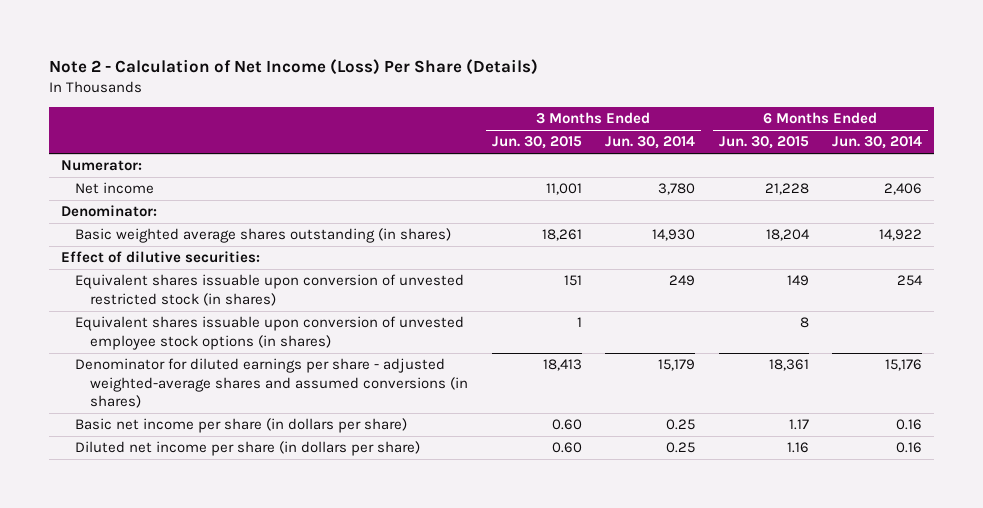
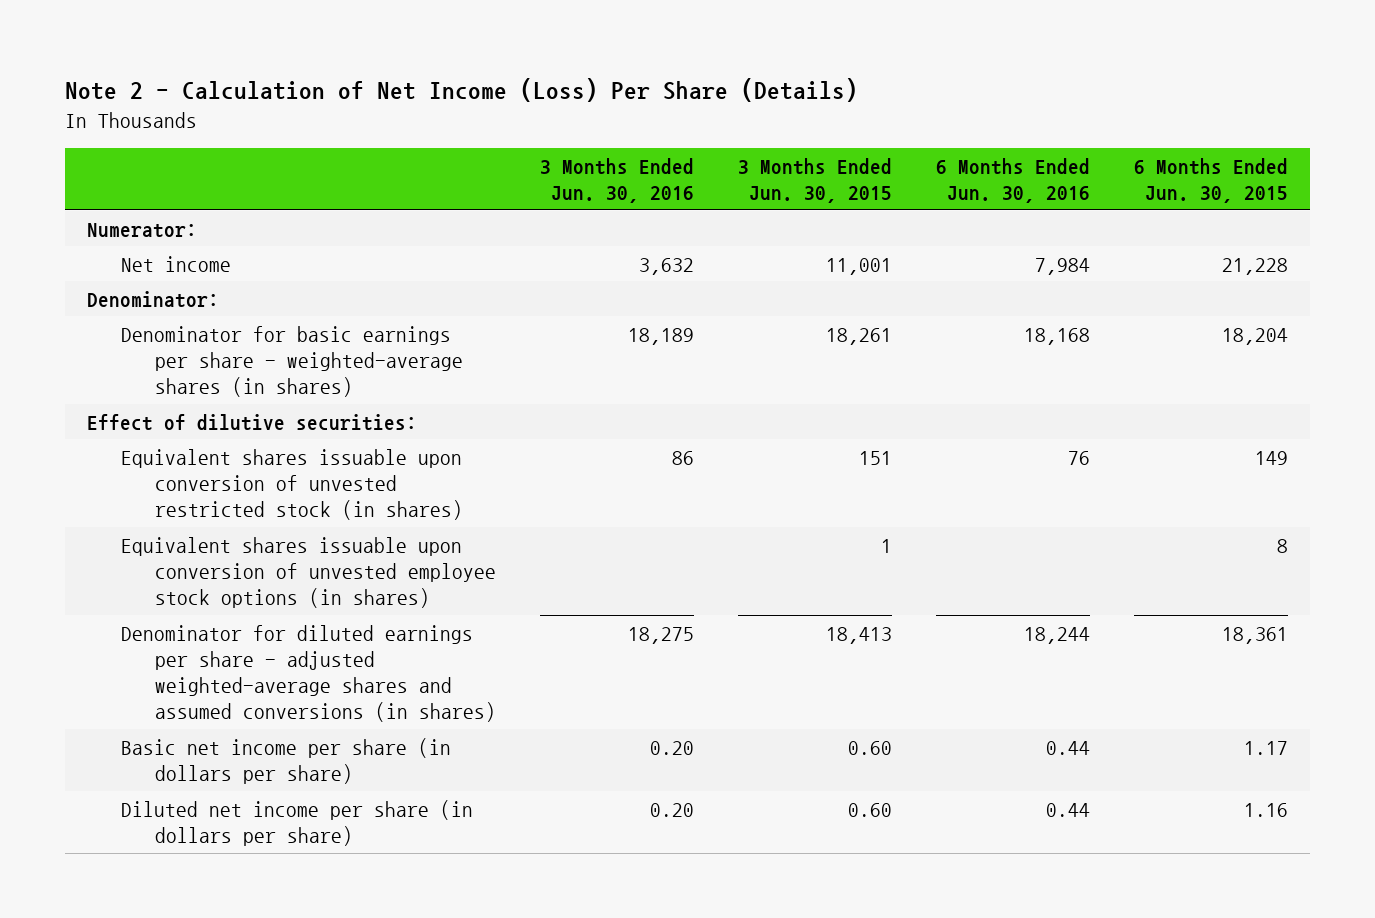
- | 3 Months Ended Jun. 30, 2015 | 3 Months Ended Jun. 30, 2014 | 6 Months Ended Jun. 30, 2015 | 6 Months Ended Jun. 30, 2014
+ | 3 Months Ended Jun. 30, 2016 | 3 Months Ended Jun. 30, 2015 | 6 Months Ended Jun. 30, 2016 | 6 Months Ended Jun. 30, 2015
- Basic weighted average shares outstanding (in shares) | 18,261 | 14,930 | 18,204 | 14,922
+ Denominator for basic earnings per share - weighted-average shares (in shares) | 18,189 | 18,261 | 18,168 | 18,204

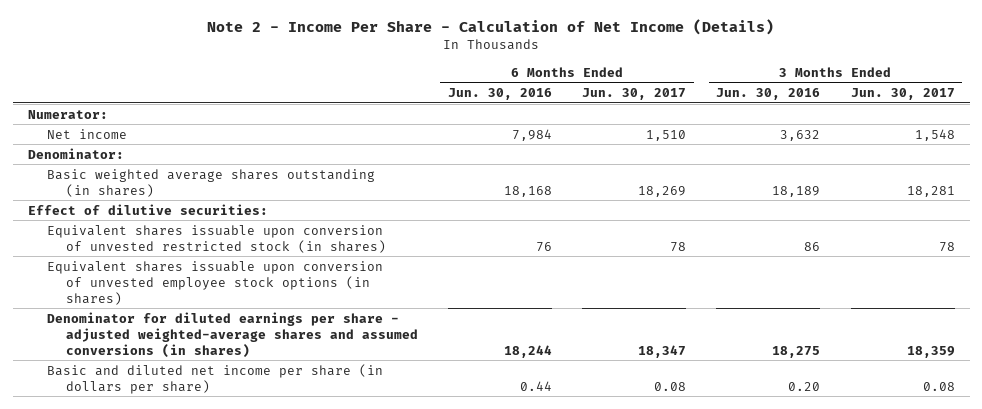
- Note 2 - Calculation of Net Income (Loss) Per Share (Details)
+ Note 2 - Income Per Share - Calculation of Net Income (Details)
- | 3 Months Ended Jun. 30, 2016 | 3 Months Ended Jun. 30, 2015 | 6 Months Ended Jun. 30, 2016 | 6 Months Ended Jun. 30, 2015
+ | 6 Months Ended Jun. 30, 2016 | 6 Months Ended Jun. 30, 2017 | 3 Months Ended Jun. 30, 2016 | 3 Months Ended Jun. 30, 2017
- Denominator for basic earnings per share - weighted-average shares (in shares) | 18,189 | 18,261 | 18,168 | 18,204
+ Basic weighted average shares outstanding (in shares) | 18,168 | 18,269 | 18,189 | 18,281
- Basic net income per share (in dollars per share) | 0.20 | 0.60 | 0.44 | 1.17
- Diluted net income per share (in dollars per share) | 0.20 | 0.60 | 0.44 | 1.16
+ Basic and diluted net income per share (in dollars per share) | 0.44 | 0.08 | 0.20 | 0.08

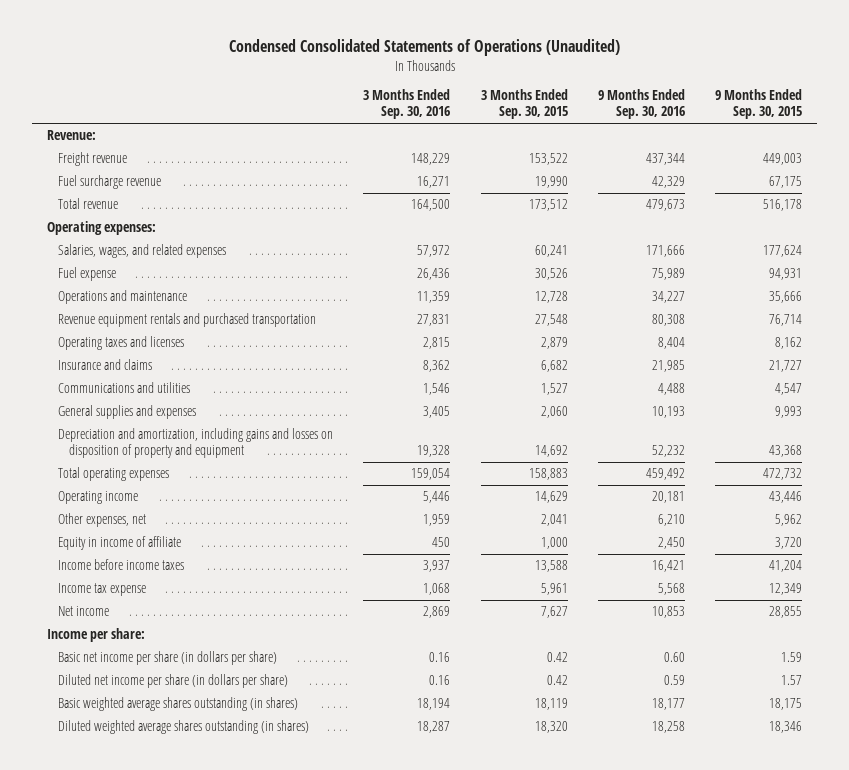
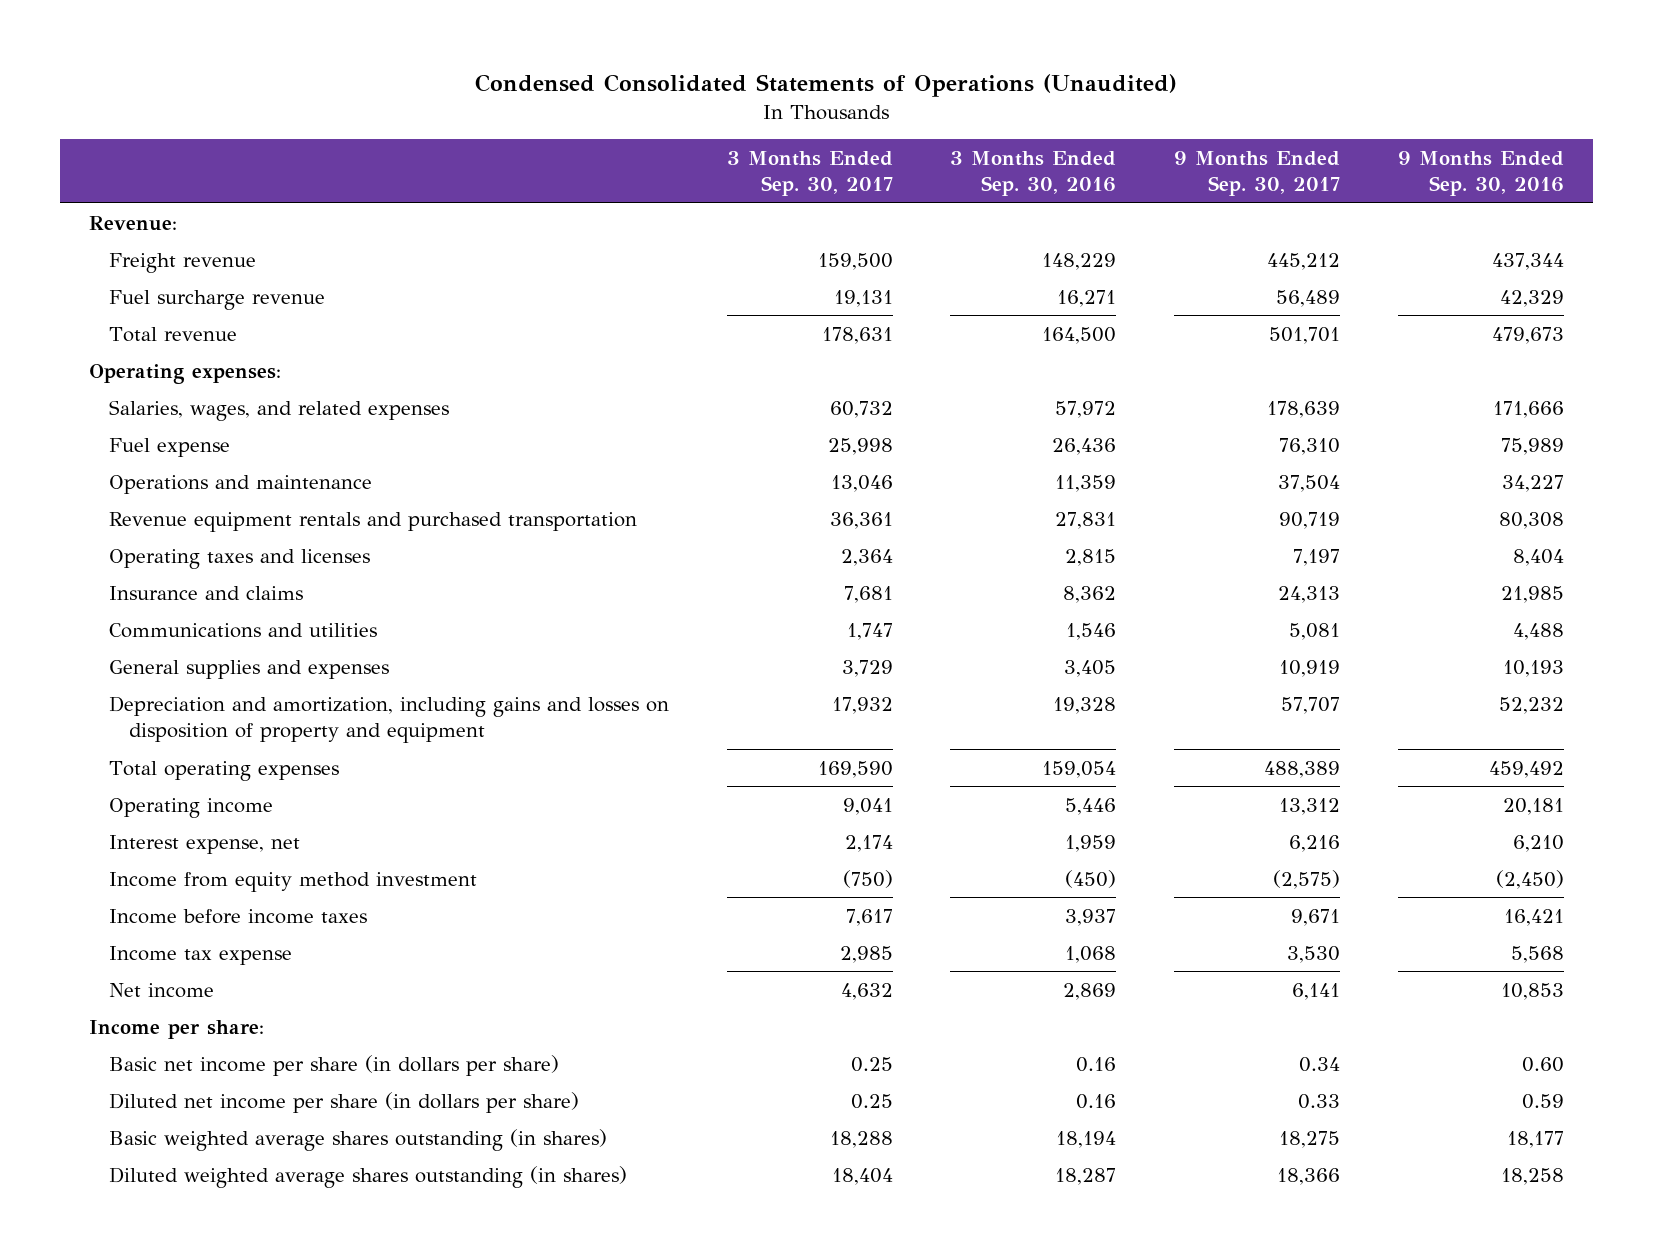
- | 3 Months Ended Sep. 30, 2016 | 3 Months Ended Sep. 30, 2015 | 9 Months Ended Sep. 30, 2016 | 9 Months Ended Sep. 30, 2015
+ | 3 Months Ended Sep. 30, 2017 | 3 Months Ended Sep. 30, 2016 | 9 Months Ended Sep. 30, 2017 | 9 Months Ended Sep. 30, 2016
- Other expenses, net | 1,959 | 2,041 | 6,210 | 5,962
- Equity in income of affiliate | 450 | 1,000 | 2,450 | 3,720
+ Interest expense, net | 2,174 | 1,959 | 6,216 | 6,210
+ Income from equity method investment | (750) | (450) | (2,575) | (2,450)

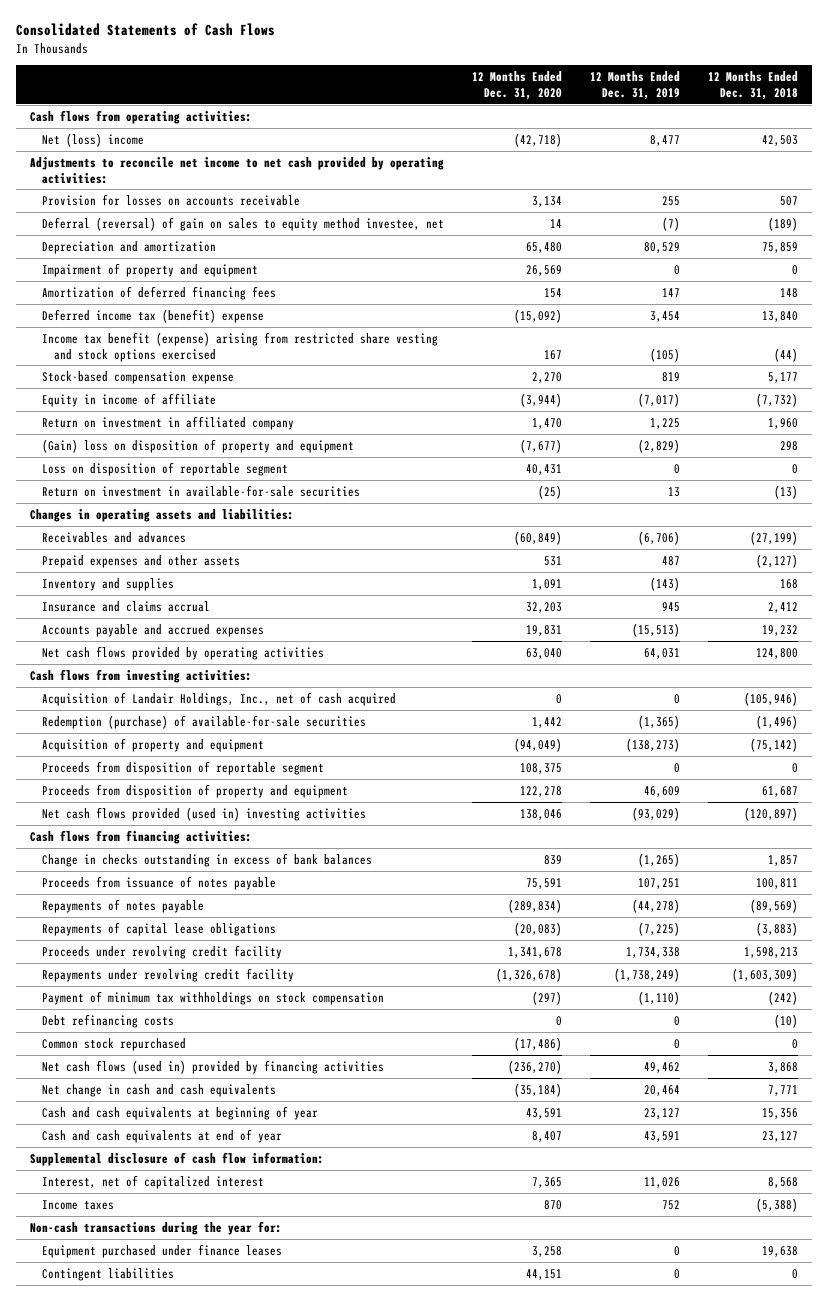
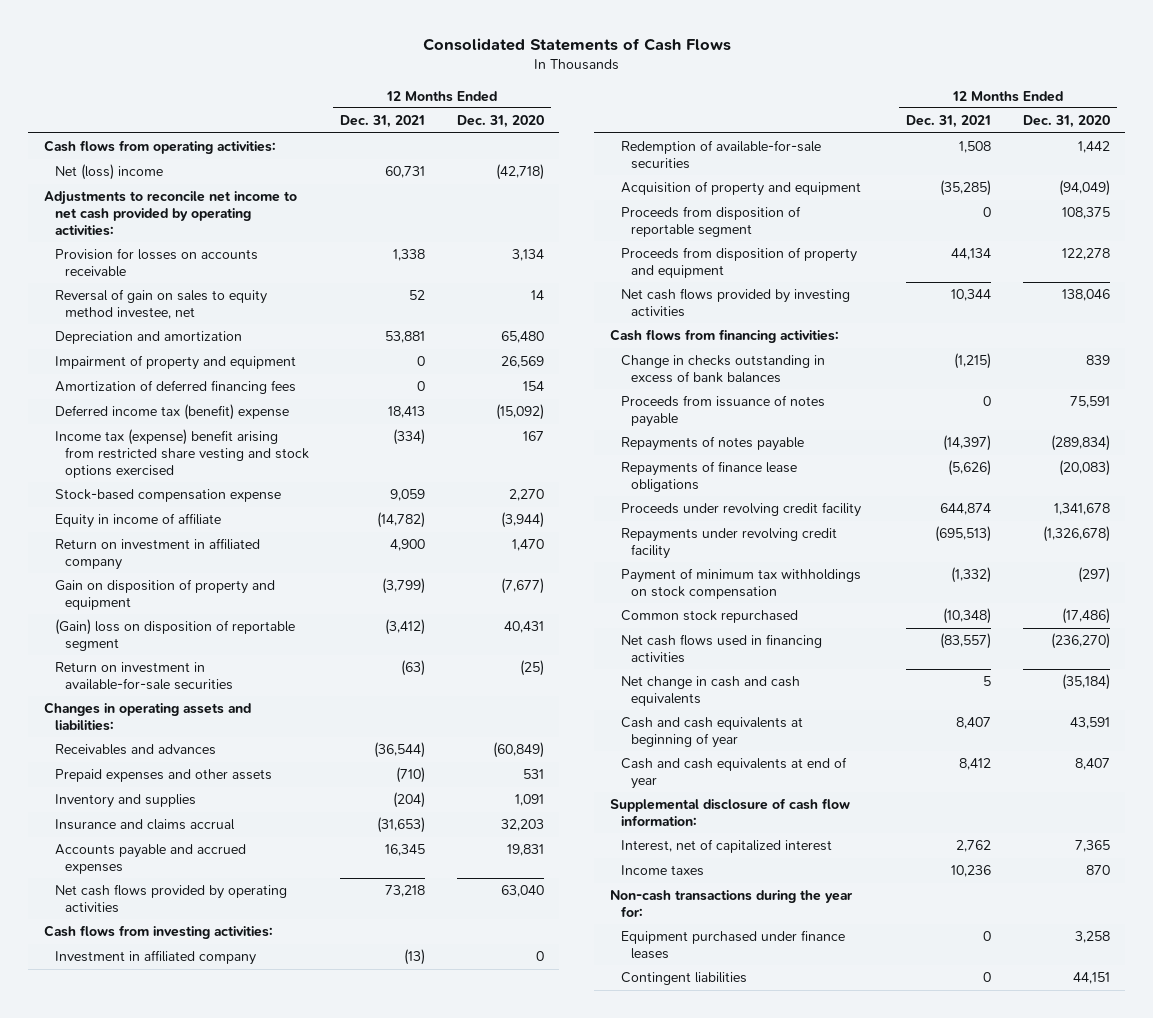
- | 12 Months Ended Dec. 31, 2020 | 12 Months Ended Dec. 31, 2019 | 12 Months Ended Dec. 31, 2018
+ | 12 Months Ended Dec. 31, 2021 | 12 Months Ended Dec. 31, 2020
- Deferral (reversal) of gain on sales to equity method investee, net | 14 | (7) | (189)
+ Reversal of gain on sales to equity method investee, net | 52 | 14
- Income tax benefit (expense) arising from restricted share vesting and stock options exercised | 167 | (105) | (44)
+ Income tax (expense) benefit arising from restricted share vesting and stock options exercised | (334) | 167
- (Gain) loss on disposition of property and equipment | (7,677) | (2,829) | 298
- Loss on disposition of reportable segment | 40,431 | 0 | 0
+ Gain on disposition of property and equipment | (3,799) | (7,677)
+ (Gain) loss on disposition of reportable segment | (3,412) | 40,431
- Acquisition of Landair Holdings, Inc., net of cash acquired | 0 | 0 | (105,946)
- Redemption (purchase) of available-for-sale securities | 1,442 | (1,365) | (1,496)
+ Investment in affiliated company | (13) | 0
+ Redemption of available-for-sale securities | 1,508 | 1,442
- Net cash flows provided (used in) investing activities | 138,046 | (93,029) | (120,897)
+ Net cash flows provided by investing activities | 10,344 | 138,046
- Repayments of capital lease obligations | (20,083) | (7,225) | (3,883)
+ Repayments of finance lease obligations | (5,626) | (20,083)
- Debt refinancing costs | 0 | 0 | (10)
- Net cash flows (used in) provided by financing activities | (236,270) | 49,462 | 3,868
+ Net cash flows used in financing activities | (83,557) | (236,270)

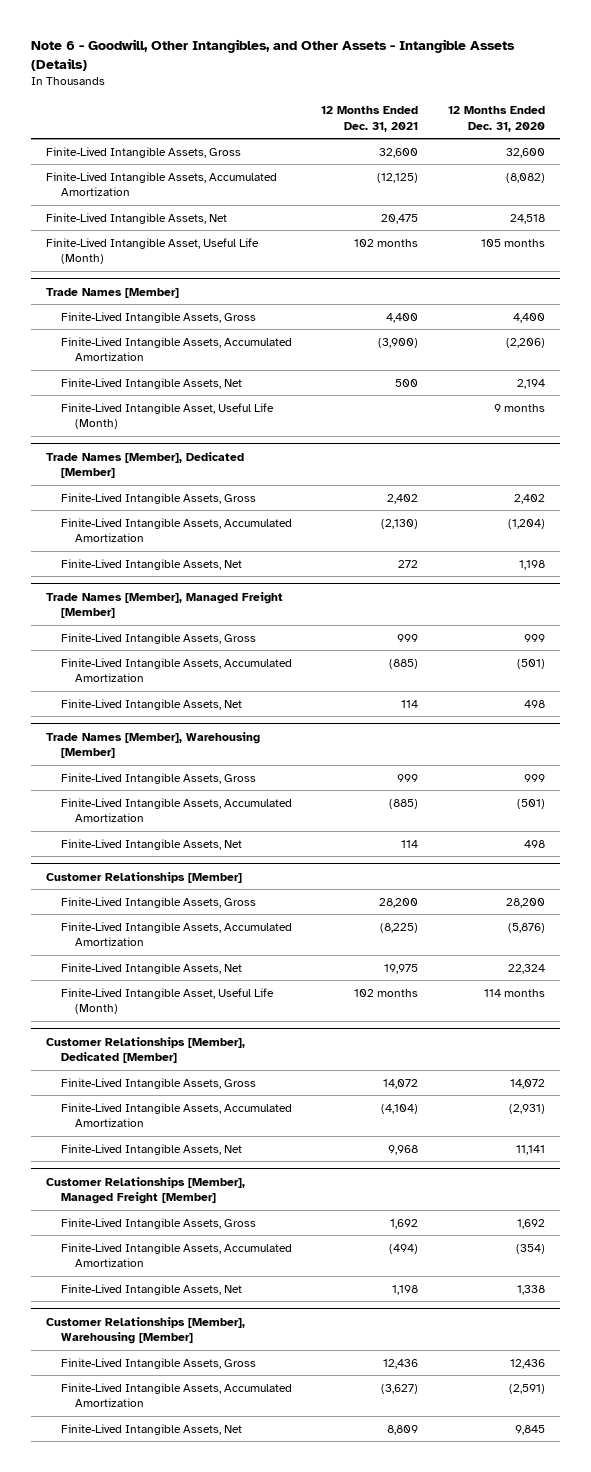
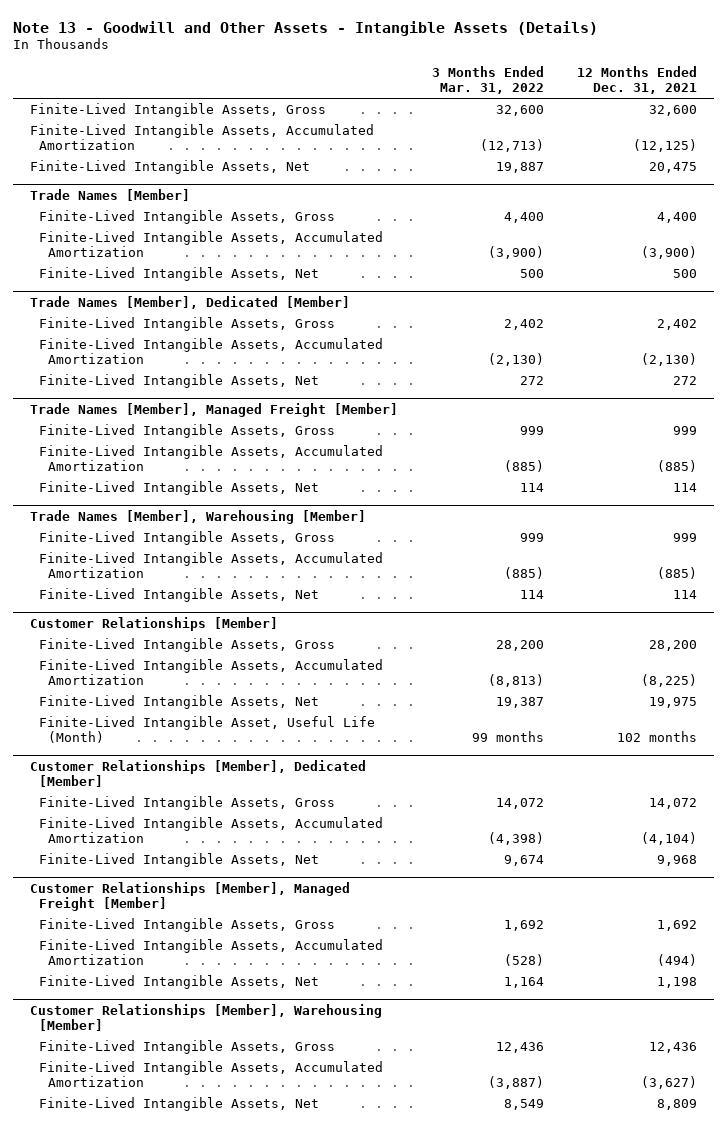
- Note 6 - Goodwill, Other Intangibles, and Other Assets - Intangible Assets (Details)
+ Note 13 - Goodwill and Other Assets - Intangible Assets (Details)
- | 12 Months Ended Dec. 31, 2021 | 12 Months Ended Dec. 31, 2020
+ | 3 Months Ended Mar. 31, 2022 | 12 Months Ended Dec. 31, 2021
- Finite-Lived Intangible Asset, Useful Life (Month) | 102 months | 105 months
@ Trade Names [Member]
- Finite-Lived Intangible Asset, Useful Life (Month) | | 9 months

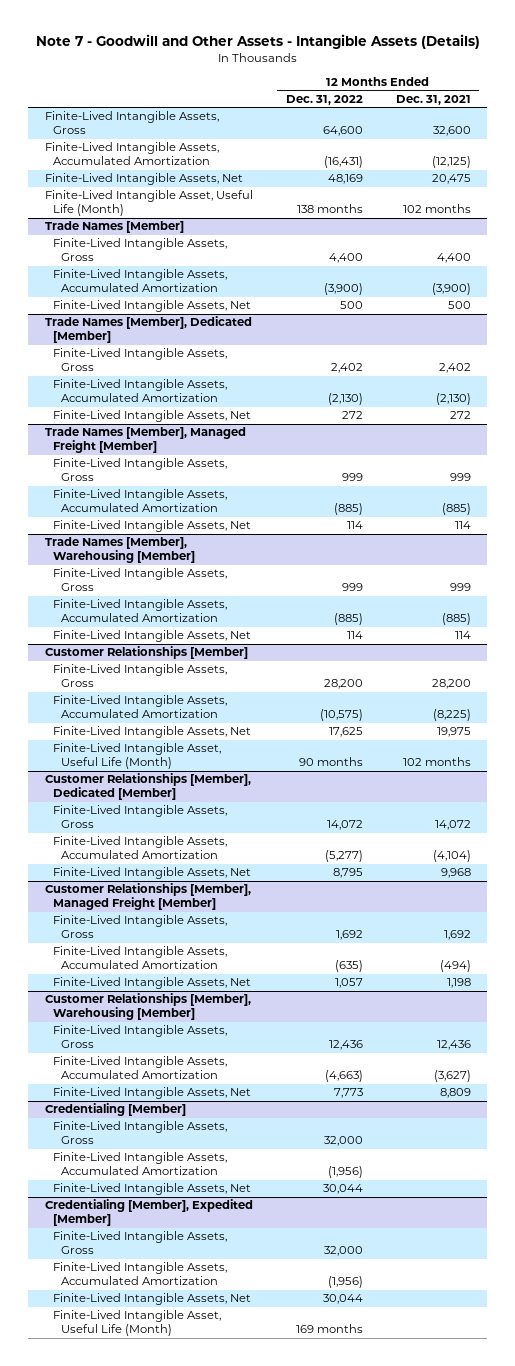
- Note 13 - Goodwill and Other Assets - Intangible Assets (Details)
+ Note 7 - Goodwill and Other Assets - Intangible Assets (Details)
- | 3 Months Ended Mar. 31, 2022 | 12 Months Ended Dec. 31, 2021
+ | 12 Months Ended Dec. 31, 2022 | 12 Months Ended Dec. 31, 2021
+ Finite-Lived Intangible Asset, Useful Life (Month) | 138 months | 102 months
+ Credentialing [Member]
+ Finite-Lived Intangible Assets, Gross | 32,000 |
+ Finite-Lived Intangible Assets, Accumulated Amortization | (1,956) |
+ Finite-Lived Intangible Assets, Net | 30,044 |
+ Credentialing [Member], Expedited [Member]
+ Finite-Lived Intangible Assets, Gross | 32,000 |
+ Finite-Lived Intangible Assets, Accumulated Amortization | (1,956) |
+ Finite-Lived Intangible Assets, Net | 30,044 |
+ Finite-Lived Intangible Asset, Useful Life (Month) | 169 months |

